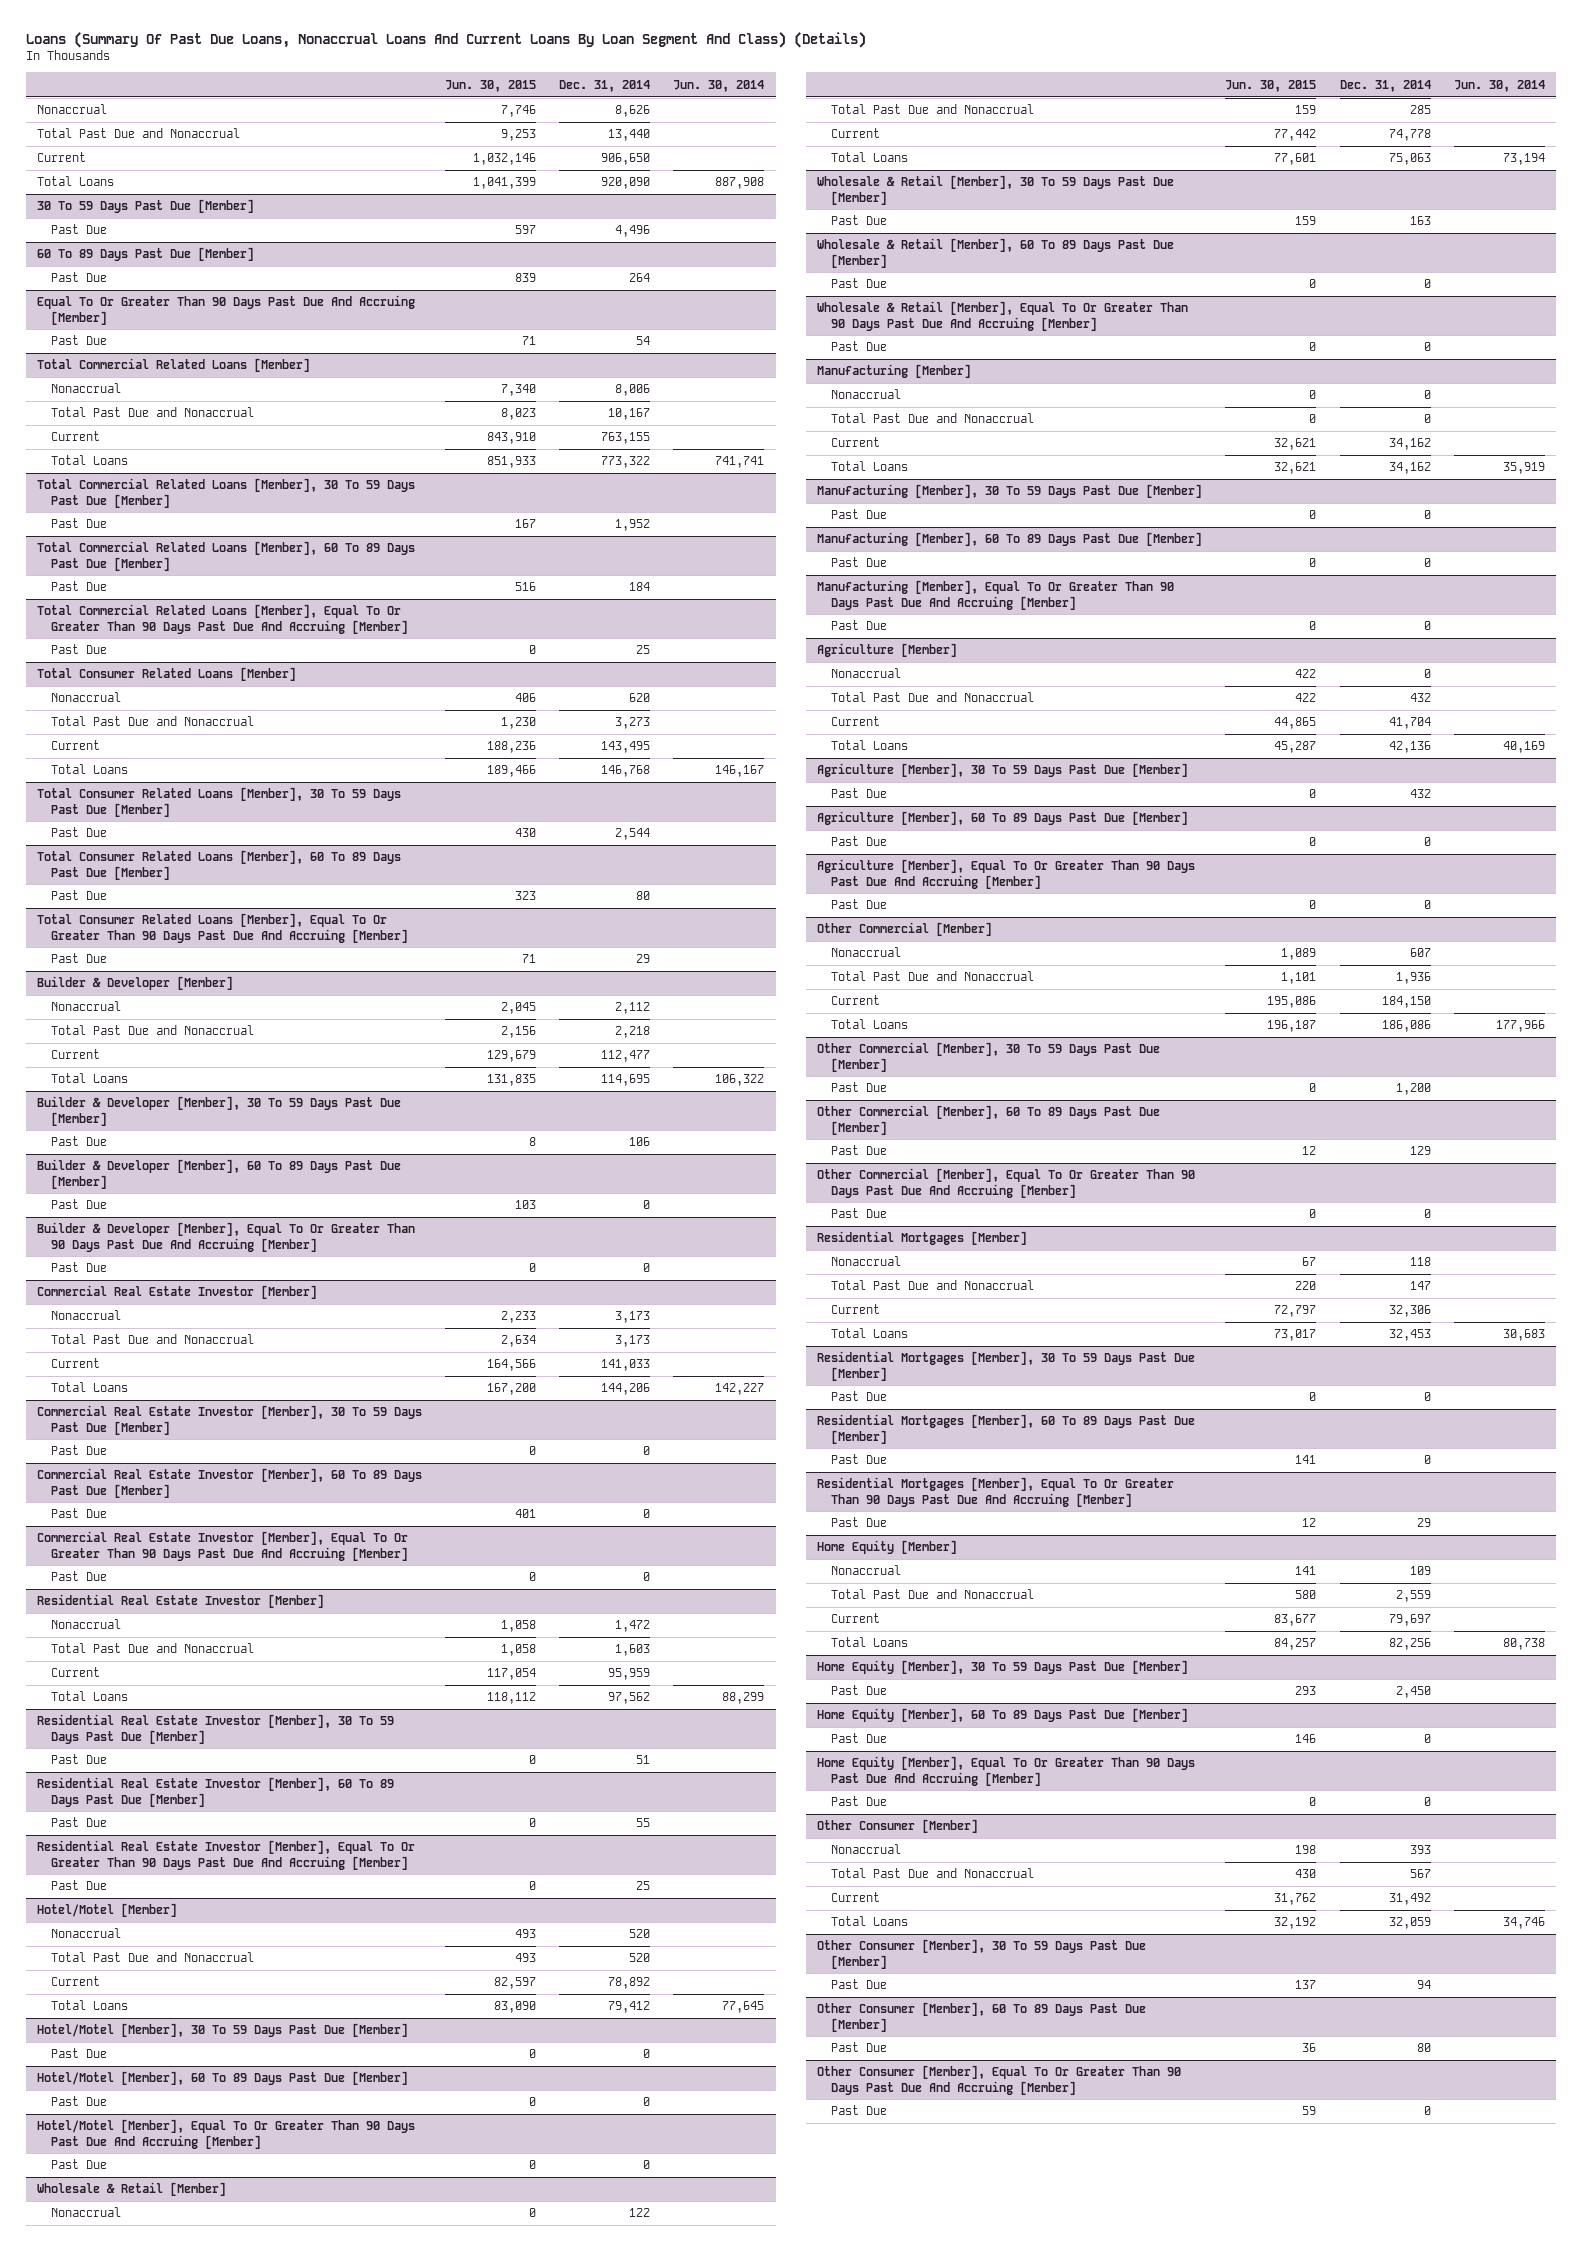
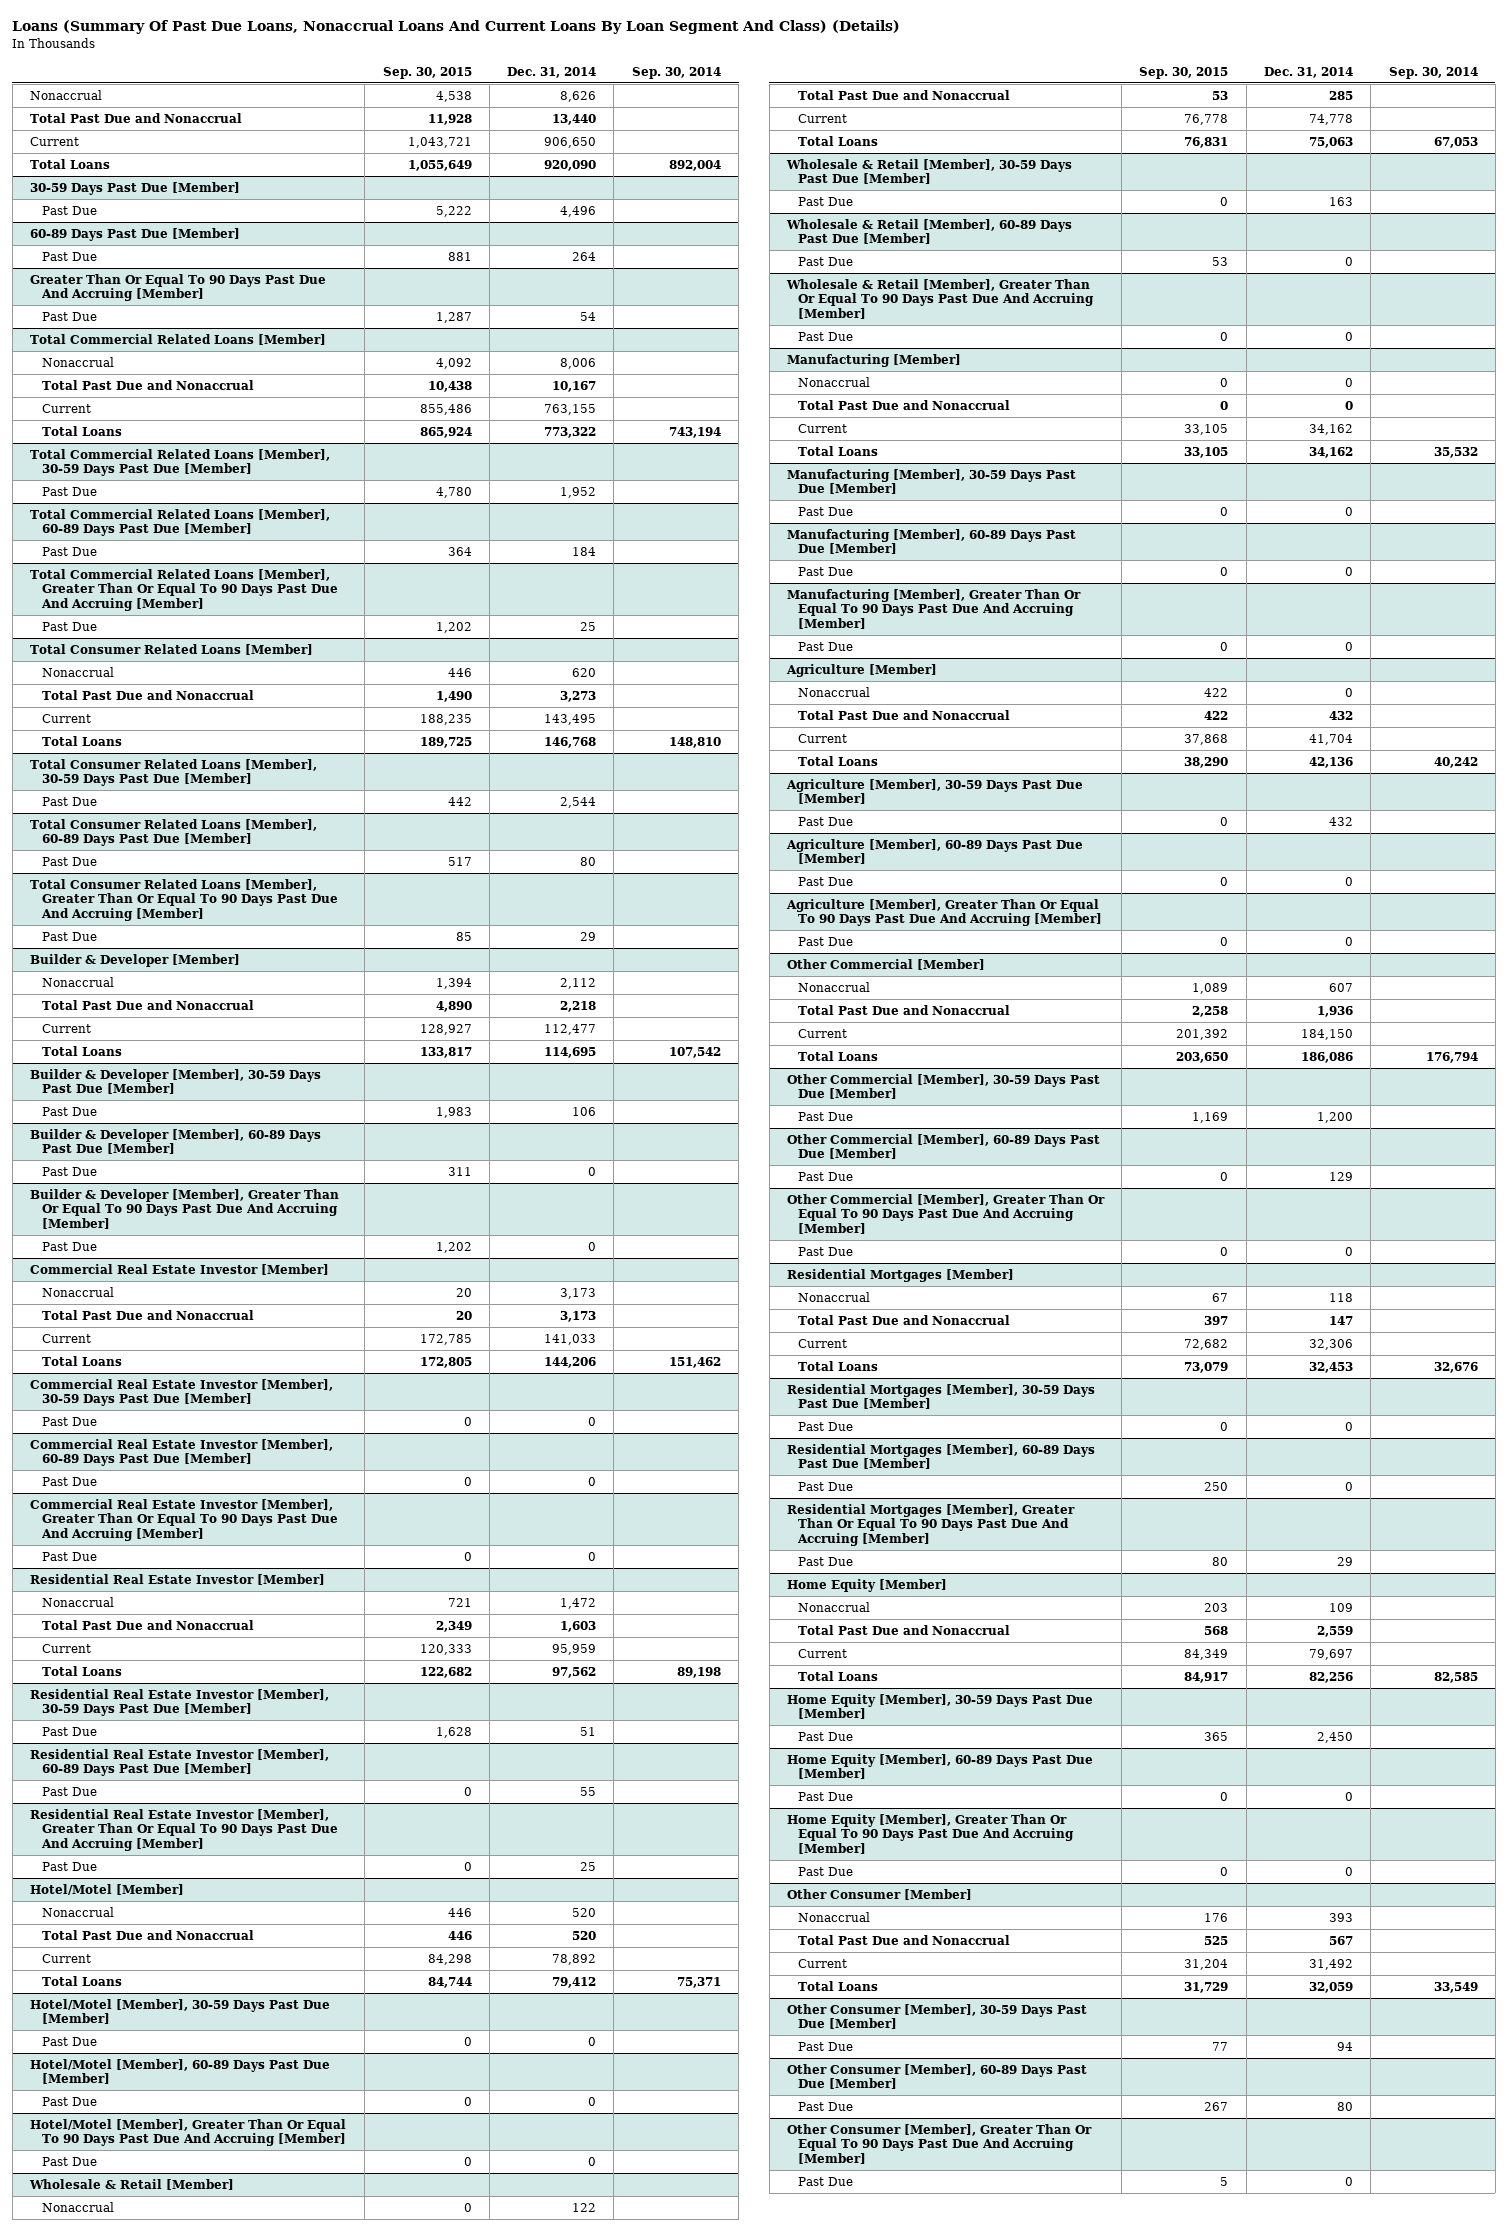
- | Jun. 30, 2015 | Dec. 31, 2014 | Jun. 30, 2014
+ | Sep. 30, 2015 | Dec. 31, 2014 | Sep. 30, 2014
- 30 To 59 Days Past Due [Member]
+ 30-59 Days Past Due [Member]
- 60 To 89 Days Past Due [Member]
+ 60-89 Days Past Due [Member]
- Equal To Or Greater Than 90 Days Past Due And Accruing [Member]
+ Greater Than Or Equal To 90 Days Past Due And Accruing [Member]
- Total Commercial Related Loans [Member], 30 To 59 Days Past Due [Member]
+ Total Commercial Related Loans [Member], 30-59 Days Past Due [Member]
- Total Commercial Related Loans [Member], 60 To 89 Days Past Due [Member]
+ Total Commercial Related Loans [Member], 60-89 Days Past Due [Member]
- Total Commercial Related Loans [Member], Equal To Or Greater Than 90 Days Past Due And Accruing [Member]
+ Total Commercial Related Loans [Member], Greater Than Or Equal To 90 Days Past Due And Accruing [Member]
- Total Consumer Related Loans [Member], 30 To 59 Days Past Due [Member]
+ Total Consumer Related Loans [Member], 30-59 Days Past Due [Member]
- Total Consumer Related Loans [Member], 60 To 89 Days Past Due [Member]
+ Total Consumer Related Loans [Member], 60-89 Days Past Due [Member]
- Total Consumer Related Loans [Member], Equal To Or Greater Than 90 Days Past Due And Accruing [Member]
+ Total Consumer Related Loans [Member], Greater Than Or Equal To 90 Days Past Due And Accruing [Member]
- Builder & Developer [Member], 30 To 59 Days Past Due [Member]
+ Builder & Developer [Member], 30-59 Days Past Due [Member]
- Builder & Developer [Member], 60 To 89 Days Past Due [Member]
+ Builder & Developer [Member], 60-89 Days Past Due [Member]
- Builder & Developer [Member], Equal To Or Greater Than 90 Days Past Due And Accruing [Member]
+ Builder & Developer [Member], Greater Than Or Equal To 90 Days Past Due And Accruing [Member]
- Commercial Real Estate Investor [Member], 30 To 59 Days Past Due [Member]
+ Commercial Real Estate Investor [Member], 30-59 Days Past Due [Member]
- Commercial Real Estate Investor [Member], 60 To 89 Days Past Due [Member]
+ Commercial Real Estate Investor [Member], 60-89 Days Past Due [Member]
- Commercial Real Estate Investor [Member], Equal To Or Greater Than 90 Days Past Due And Accruing [Member]
+ Commercial Real Estate Investor [Member], Greater Than Or Equal To 90 Days Past Due And Accruing [Member]
- Residential Real Estate Investor [Member], 30 To 59 Days Past Due [Member]
+ Residential Real Estate Investor [Member], 30-59 Days Past Due [Member]
- Residential Real Estate Investor [Member], 60 To 89 Days Past Due [Member]
+ Residential Real Estate Investor [Member], 60-89 Days Past Due [Member]
- Residential Real Estate Investor [Member], Equal To Or Greater Than 90 Days Past Due And Accruing [Member]
+ Residential Real Estate Investor [Member], Greater Than Or Equal To 90 Days Past Due And Accruing [Member]
- Hotel/Motel [Member], 30 To 59 Days Past Due [Member]
+ Hotel/Motel [Member], 30-59 Days Past Due [Member]
- Hotel/Motel [Member], 60 To 89 Days Past Due [Member]
+ Hotel/Motel [Member], 60-89 Days Past Due [Member]
- Hotel/Motel [Member], Equal To Or Greater Than 90 Days Past Due And Accruing [Member]
+ Hotel/Motel [Member], Greater Than Or Equal To 90 Days Past Due And Accruing [Member]
- Wholesale & Retail [Member], 30 To 59 Days Past Due [Member]
+ Wholesale & Retail [Member], 30-59 Days Past Due [Member]
- Wholesale & Retail [Member], 60 To 89 Days Past Due [Member]
+ Wholesale & Retail [Member], 60-89 Days Past Due [Member]
- Wholesale & Retail [Member], Equal To Or Greater Than 90 Days Past Due And Accruing [Member]
+ Wholesale & Retail [Member], Greater Than Or Equal To 90 Days Past Due And Accruing [Member]
- Manufacturing [Member], 30 To 59 Days Past Due [Member]
+ Manufacturing [Member], 30-59 Days Past Due [Member]
- Manufacturing [Member], 60 To 89 Days Past Due [Member]
+ Manufacturing [Member], 60-89 Days Past Due [Member]
- Manufacturing [Member], Equal To Or Greater Than 90 Days Past Due And Accruing [Member]
+ Manufacturing [Member], Greater Than Or Equal To 90 Days Past Due And Accruing [Member]
- Agriculture [Member], 30 To 59 Days Past Due [Member]
+ Agriculture [Member], 30-59 Days Past Due [Member]
- Agriculture [Member], 60 To 89 Days Past Due [Member]
+ Agriculture [Member], 60-89 Days Past Due [Member]
- Agriculture [Member], Equal To Or Greater Than 90 Days Past Due And Accruing [Member]
+ Agriculture [Member], Greater Than Or Equal To 90 Days Past Due And Accruing [Member]
- Other Commercial [Member], 30 To 59 Days Past Due [Member]
+ Other Commercial [Member], 30-59 Days Past Due [Member]
- Other Commercial [Member], 60 To 89 Days Past Due [Member]
+ Other Commercial [Member], 60-89 Days Past Due [Member]
- Other Commercial [Member], Equal To Or Greater Than 90 Days Past Due And Accruing [Member]
+ Other Commercial [Member], Greater Than Or Equal To 90 Days Past Due And Accruing [Member]
- Residential Mortgages [Member], 30 To 59 Days Past Due [Member]
+ Residential Mortgages [Member], 30-59 Days Past Due [Member]
- Residential Mortgages [Member], 60 To 89 Days Past Due [Member]
+ Residential Mortgages [Member], 60-89 Days Past Due [Member]
- Residential Mortgages [Member], Equal To Or Greater Than 90 Days Past Due And Accruing [Member]
+ Residential Mortgages [Member], Greater Than Or Equal To 90 Days Past Due And Accruing [Member]
- Home Equity [Member], 30 To 59 Days Past Due [Member]
+ Home Equity [Member], 30-59 Days Past Due [Member]
- Home Equity [Member], 60 To 89 Days Past Due [Member]
+ Home Equity [Member], 60-89 Days Past Due [Member]
- Home Equity [Member], Equal To Or Greater Than 90 Days Past Due And Accruing [Member]
+ Home Equity [Member], Greater Than Or Equal To 90 Days Past Due And Accruing [Member]
- Other Consumer [Member], 30 To 59 Days Past Due [Member]
+ Other Consumer [Member], 30-59 Days Past Due [Member]
- Other Consumer [Member], 60 To 89 Days Past Due [Member]
+ Other Consumer [Member], 60-89 Days Past Due [Member]
- Other Consumer [Member], Equal To Or Greater Than 90 Days Past Due And Accruing [Member]
+ Other Consumer [Member], Greater Than Or Equal To 90 Days Past Due And Accruing [Member]

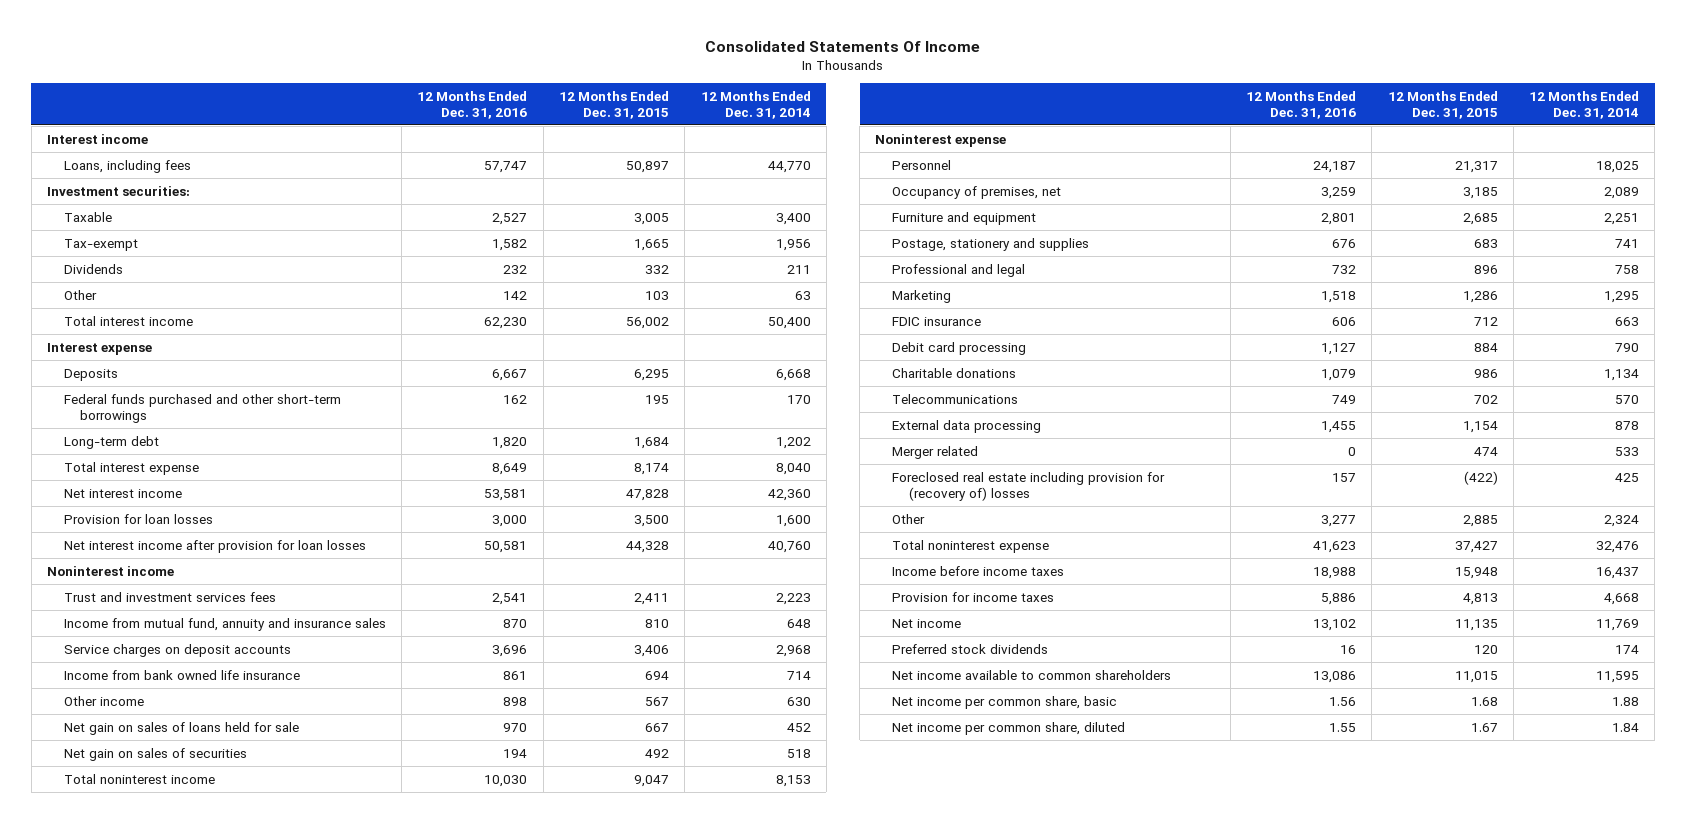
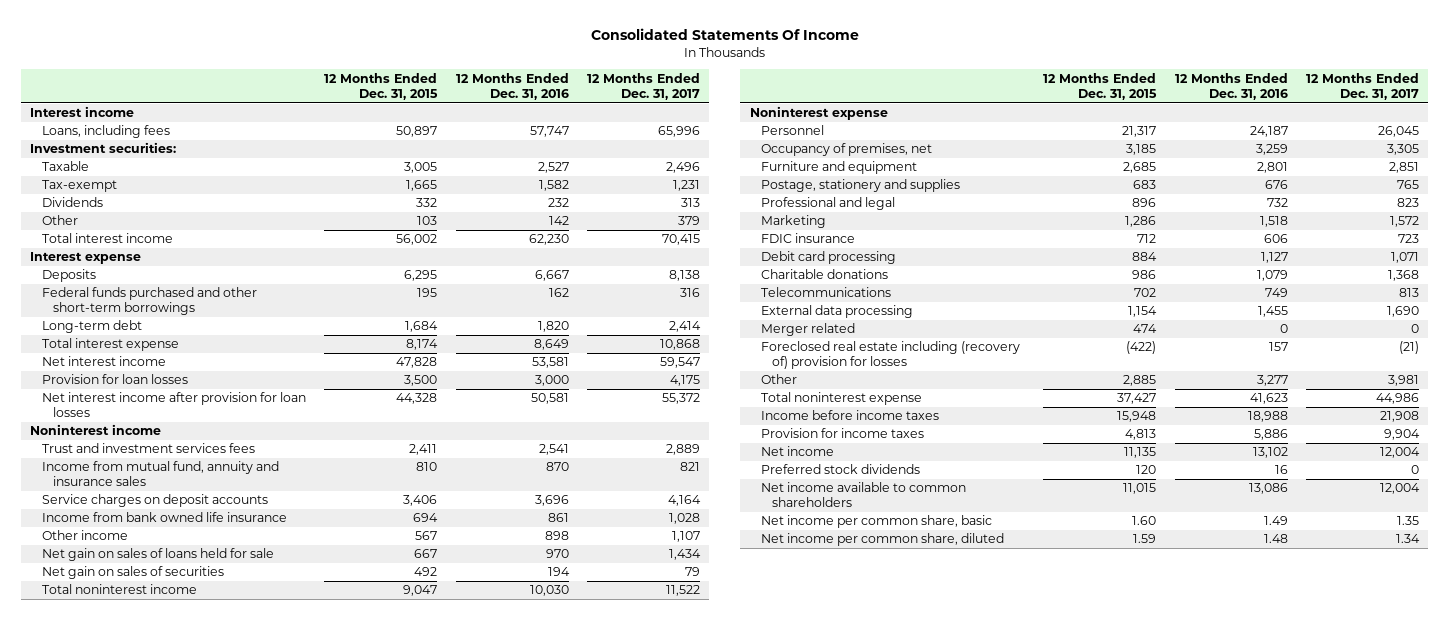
- | 12 Months Ended Dec. 31, 2016 | 12 Months Ended Dec. 31, 2015 | 12 Months Ended Dec. 31, 2014
+ | 12 Months Ended Dec. 31, 2015 | 12 Months Ended Dec. 31, 2016 | 12 Months Ended Dec. 31, 2017
- Foreclosed real estate including provision for (recovery of) losses | 157 | (422) | 425
+ Foreclosed real estate including (recovery of) provision for losses | (422) | 157 | (21)
- Net income per common share, basic | 1.56 | 1.68 | 1.88
- Net income per common share, diluted | 1.55 | 1.67 | 1.84
+ Net income per common share, basic | 1.60 | 1.49 | 1.35
+ Net income per common share, diluted | 1.59 | 1.48 | 1.34

